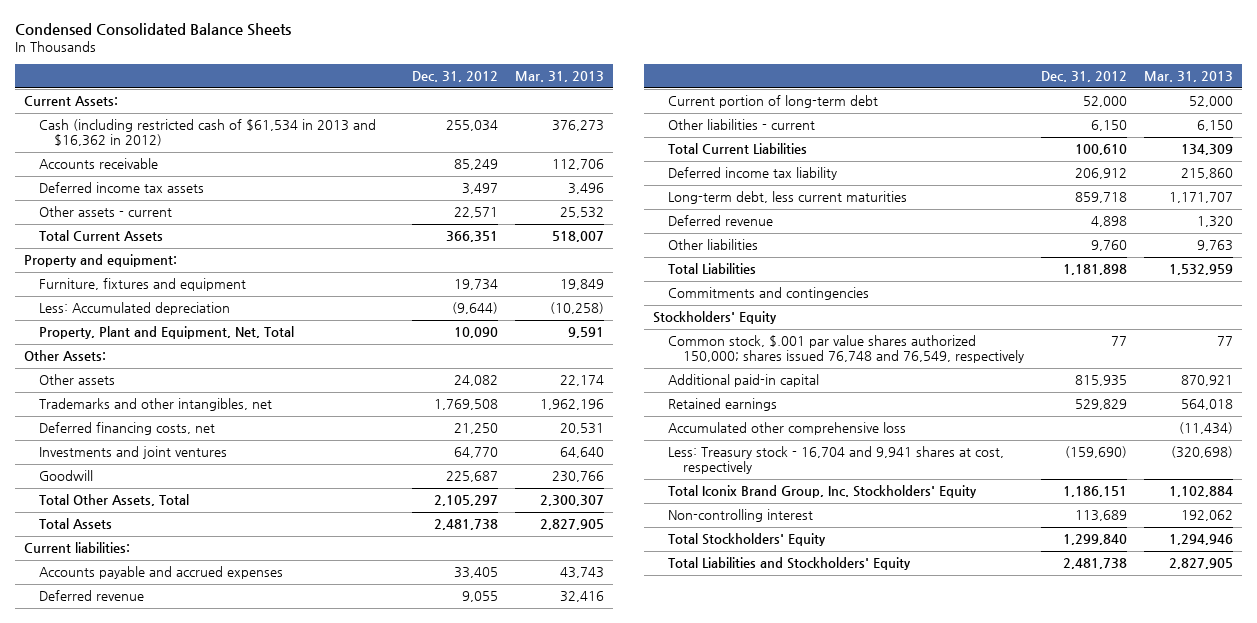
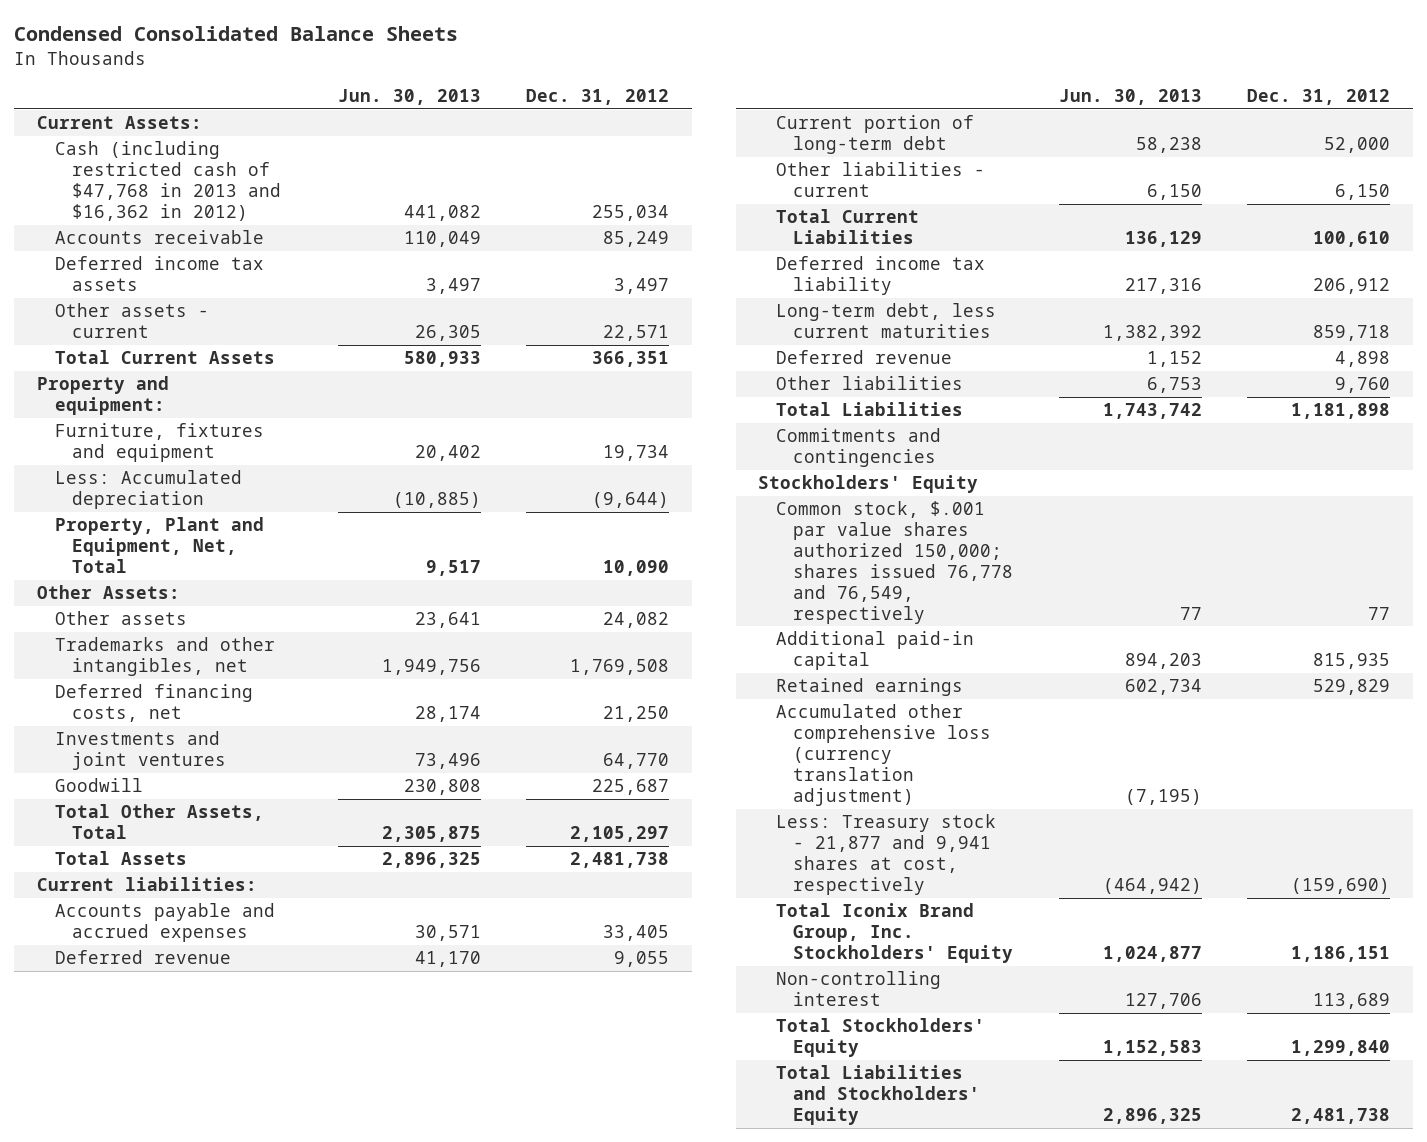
- | Dec. 31, 2012 | Mar. 31, 2013
+ | Jun. 30, 2013 | Dec. 31, 2012
- Cash (including restricted cash of $61,534 in 2013 and $16,362 in 2012) | 255,034 | 376,273
+ Cash (including restricted cash of $47,768 in 2013 and $16,362 in 2012) | 441,082 | 255,034
- Common stock, $.001 par value shares authorized 150,000; shares issued 76,748 and 76,549, respectively | 77 | 77
+ Common stock, $.001 par value shares authorized 150,000; shares issued 76,778 and 76,549, respectively | 77 | 77
- Accumulated other comprehensive loss | | (11,434)
- Less: Treasury stock - 16,704 and 9,941 shares at cost, respectively | (159,690) | (320,698)
+ Accumulated other comprehensive loss (currency translation adjustment) | (7,195) |
+ Less: Treasury stock - 21,877 and 9,941 shares at cost, respectively | (464,942) | (159,690)

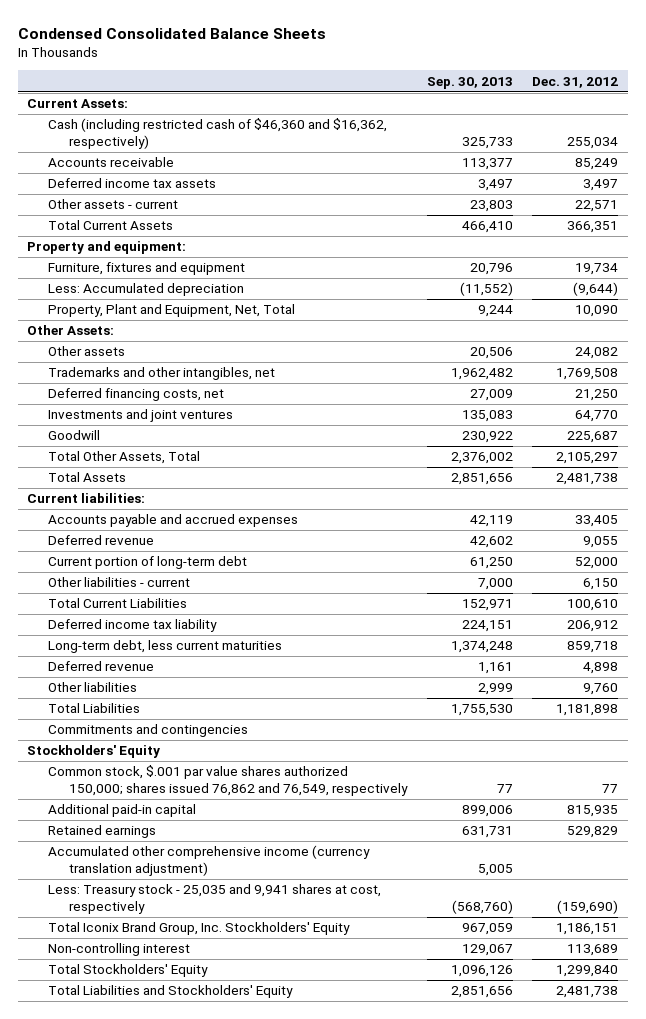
- | Jun. 30, 2013 | Dec. 31, 2012
+ | Sep. 30, 2013 | Dec. 31, 2012
- Cash (including restricted cash of $47,768 in 2013 and $16,362 in 2012) | 441,082 | 255,034
+ Cash (including restricted cash of $46,360 and $16,362, respectively) | 325,733 | 255,034
- Common stock, $.001 par value shares authorized 150,000; shares issued 76,778 and 76,549, respectively | 77 | 77
+ Common stock, $.001 par value shares authorized 150,000; shares issued 76,862 and 76,549, respectively | 77 | 77
- Accumulated other comprehensive loss (currency translation adjustment) | (7,195) |
- Less: Treasury stock - 21,877 and 9,941 shares at cost, respectively | (464,942) | (159,690)
+ Accumulated other comprehensive income (currency translation adjustment) | 5,005 |
+ Less: Treasury stock - 25,035 and 9,941 shares at cost, respectively | (568,760) | (159,690)

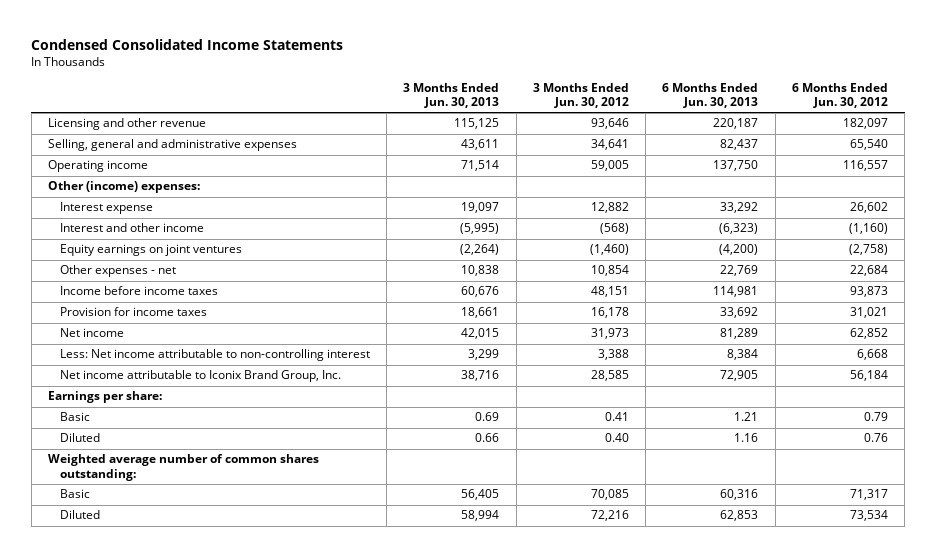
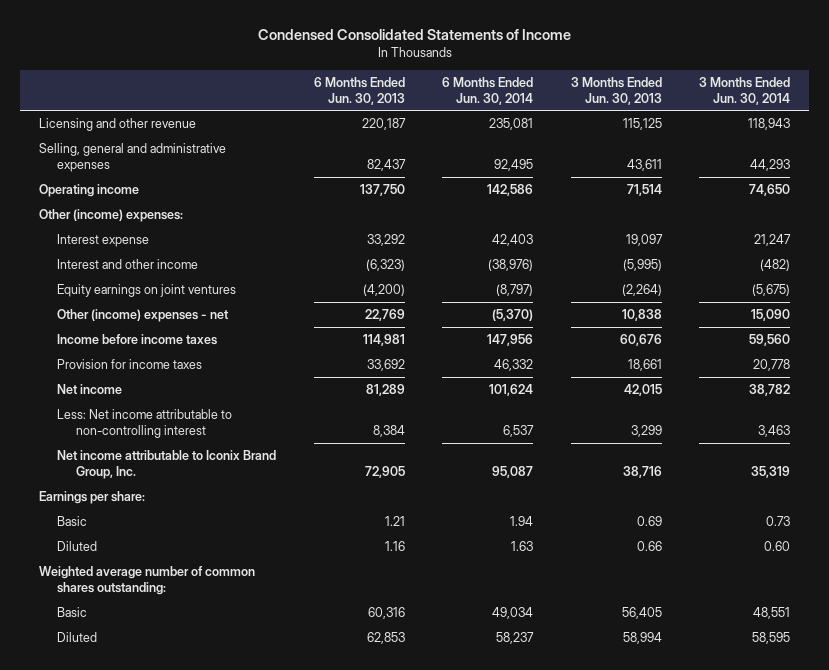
- Condensed Consolidated Income Statements
+ Condensed Consolidated Statements of Income
- | 3 Months Ended Jun. 30, 2013 | 3 Months Ended Jun. 30, 2012 | 6 Months Ended Jun. 30, 2013 | 6 Months Ended Jun. 30, 2012
+ | 6 Months Ended Jun. 30, 2013 | 6 Months Ended Jun. 30, 2014 | 3 Months Ended Jun. 30, 2013 | 3 Months Ended Jun. 30, 2014
- Other expenses - net | 10,838 | 10,854 | 22,769 | 22,684
+ Other (income) expenses - net | 22,769 | (5,370) | 10,838 | 15,090

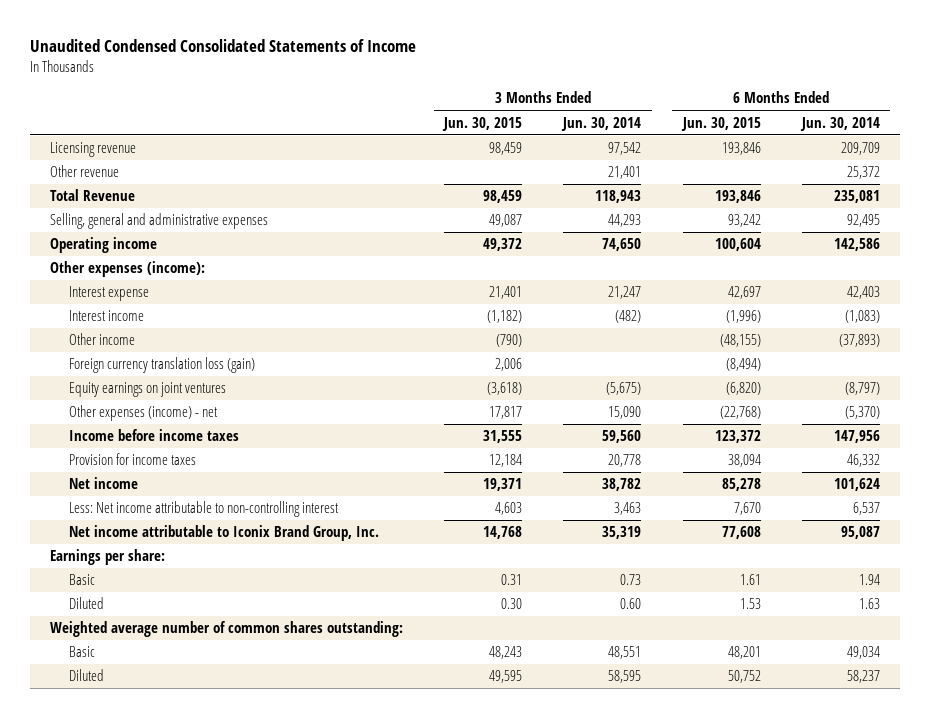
- Condensed Consolidated Statements of Income
+ Unaudited Condensed Consolidated Statements of Income
- | 6 Months Ended Jun. 30, 2013 | 6 Months Ended Jun. 30, 2014 | 3 Months Ended Jun. 30, 2013 | 3 Months Ended Jun. 30, 2014
+ | 3 Months Ended Jun. 30, 2015 | 3 Months Ended Jun. 30, 2014 | 6 Months Ended Jun. 30, 2015 | 6 Months Ended Jun. 30, 2014
- Licensing and other revenue | 220,187 | 235,081 | 115,125 | 118,943
+ Licensing revenue | 98,459 | 97,542 | 193,846 | 209,709
+ Other revenue | | 21,401 | | 25,372
+ Total Revenue | 98,459 | 118,943 | 193,846 | 235,081
- Other (income) expenses:
+ Other expenses (income):
- Interest and other income | (6,323) | (38,976) | (5,995) | (482)
+ Interest income | (1,182) | (482) | (1,996) | (1,083)
+ Other income | (790) | | (48,155) | (37,893)
+ Foreign currency translation loss (gain) | 2,006 | | (8,494) |
- Other (income) expenses - net | 22,769 | (5,370) | 10,838 | 15,090
+ Other expenses (income) - net | 17,817 | 15,090 | (22,768) | (5,370)

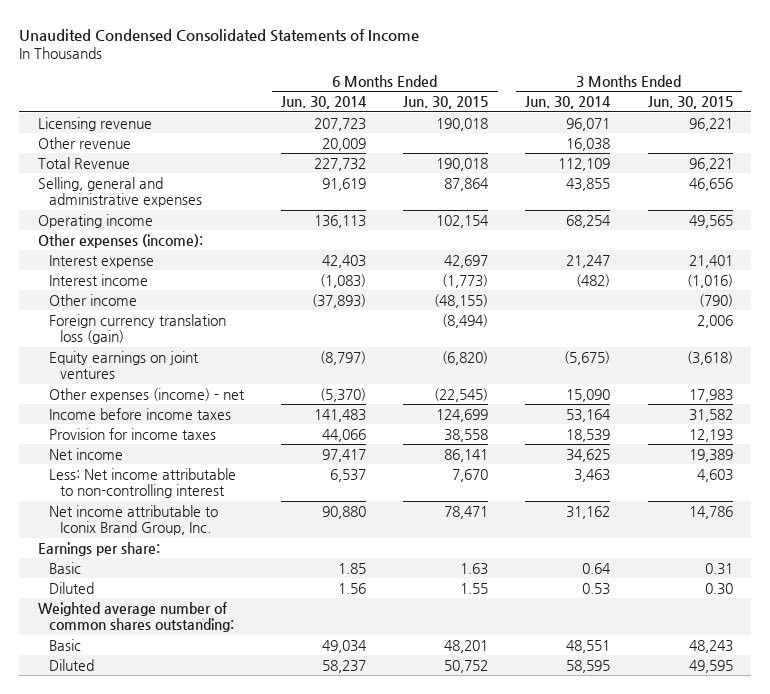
- | 3 Months Ended Jun. 30, 2015 | 3 Months Ended Jun. 30, 2014 | 6 Months Ended Jun. 30, 2015 | 6 Months Ended Jun. 30, 2014
+ | 6 Months Ended Jun. 30, 2014 | 6 Months Ended Jun. 30, 2015 | 3 Months Ended Jun. 30, 2014 | 3 Months Ended Jun. 30, 2015
- Licensing revenue | 98,459 | 97,542 | 193,846 | 209,709
- Other revenue | | 21,401 | | 25,372
- Total Revenue | 98,459 | 118,943 | 193,846 | 235,081
- Selling, general and administrative expenses | 49,087 | 44,293 | 93,242 | 92,495
- Operating income | 49,372 | 74,650 | 100,604 | 142,586
+ Licensing revenue | 207,723 | 190,018 | 96,071 | 96,221
+ Other revenue | 20,009 | | 16,038 |
+ Total Revenue | 227,732 | 190,018 | 112,109 | 96,221
+ Selling, general and administrative expenses | 91,619 | 87,864 | 43,855 | 46,656
+ Operating income | 136,113 | 102,154 | 68,254 | 49,565
- Interest income | (1,182) | (482) | (1,996) | (1,083)
+ Interest income | (1,083) | (1,773) | (482) | (1,016)
- Other expenses (income) - net | 17,817 | 15,090 | (22,768) | (5,370)
- Income before income taxes | 31,555 | 59,560 | 123,372 | 147,956
- Provision for income taxes | 12,184 | 20,778 | 38,094 | 46,332
- Net income | 19,371 | 38,782 | 85,278 | 101,624
+ Other expenses (income) - net | (5,370) | (22,545) | 15,090 | 17,983
+ Income before income taxes | 141,483 | 124,699 | 53,164 | 31,582
+ Provision for income taxes | 44,066 | 38,558 | 18,539 | 12,193
+ Net income | 97,417 | 86,141 | 34,625 | 19,389
- Net income attributable to Iconix Brand Group, Inc. | 14,768 | 35,319 | 77,608 | 95,087
+ Net income attributable to Iconix Brand Group, Inc. | 90,880 | 78,471 | 31,162 | 14,786
- Basic | 0.31 | 0.73 | 1.61 | 1.94
- Diluted | 0.30 | 0.60 | 1.53 | 1.63
+ Basic | 1.85 | 1.63 | 0.64 | 0.31
+ Diluted | 1.56 | 1.55 | 0.53 | 0.30

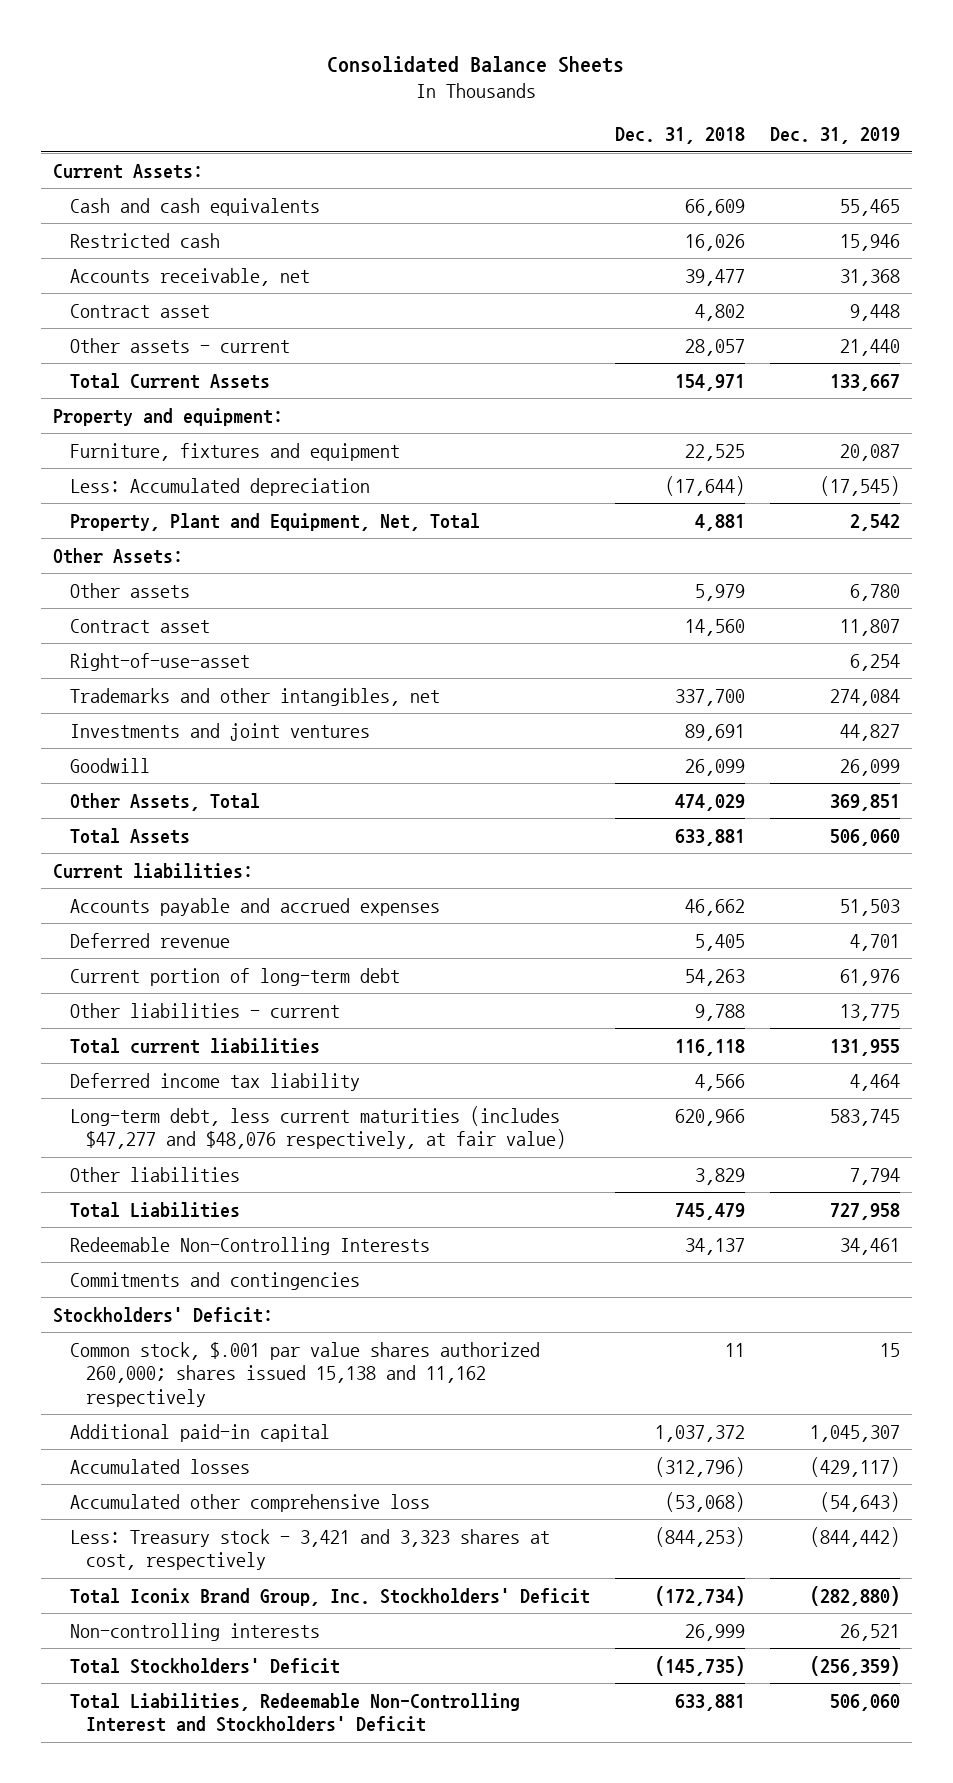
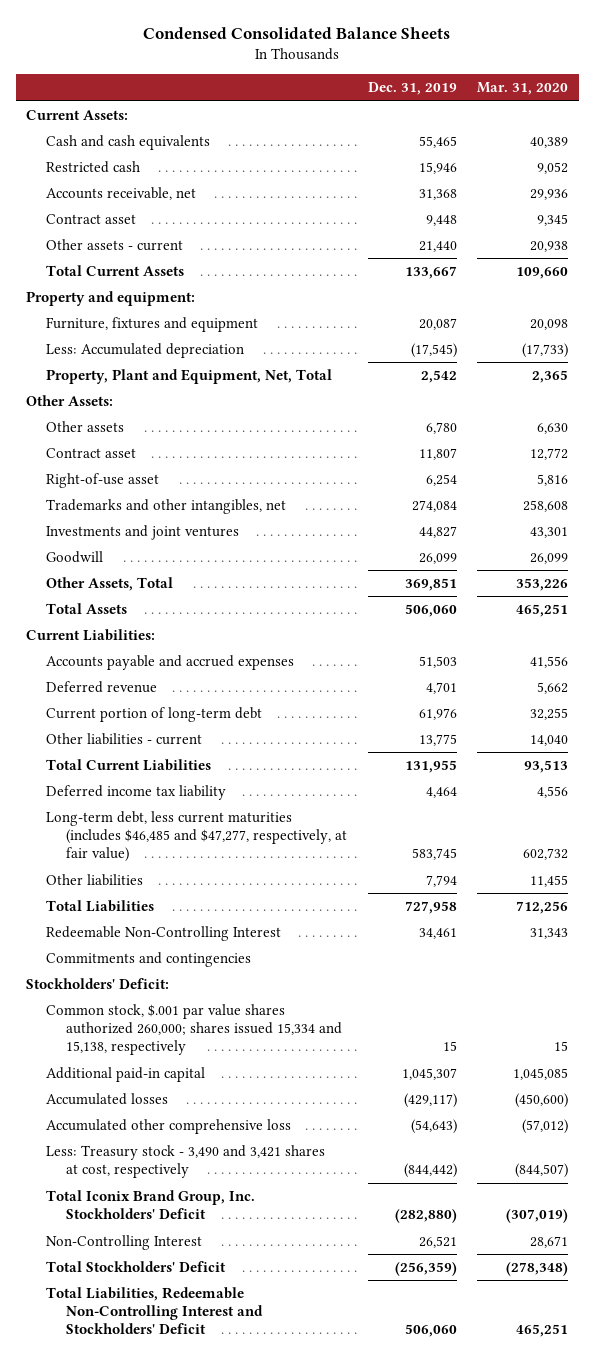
- Consolidated Balance Sheets
+ Condensed Consolidated Balance Sheets
- | Dec. 31, 2018 | Dec. 31, 2019
+ | Dec. 31, 2019 | Mar. 31, 2020
- Right-of-use-asset | | 6,254
+ Right-of-use asset | 6,254 | 5,816
- Current liabilities:
+ Current Liabilities:
- Total current liabilities | 116,118 | 131,955
+ Total Current Liabilities | 131,955 | 93,513
- Long-term debt, less current maturities (includes $47,277 and $48,076 respectively, at fair value) | 620,966 | 583,745
+ Long-term debt, less current maturities (includes $46,485 and $47,277, respectively, at fair value) | 583,745 | 602,732
- Redeemable Non-Controlling Interests | 34,137 | 34,461
+ Redeemable Non-Controlling Interest | 34,461 | 31,343
- Common stock, $.001 par value shares authorized 260,000; shares issued 15,138 and 11,162 respectively | 11 | 15
+ Common stock, $.001 par value shares authorized 260,000; shares issued 15,334 and 15,138, respectively | 15 | 15
- Less: Treasury stock - 3,421 and 3,323 shares at cost, respectively | (844,253) | (844,442)
+ Less: Treasury stock - 3,490 and 3,421 shares at cost, respectively | (844,442) | (844,507)
- Non-controlling interests | 26,999 | 26,521
+ Non-Controlling Interest | 26,521 | 28,671

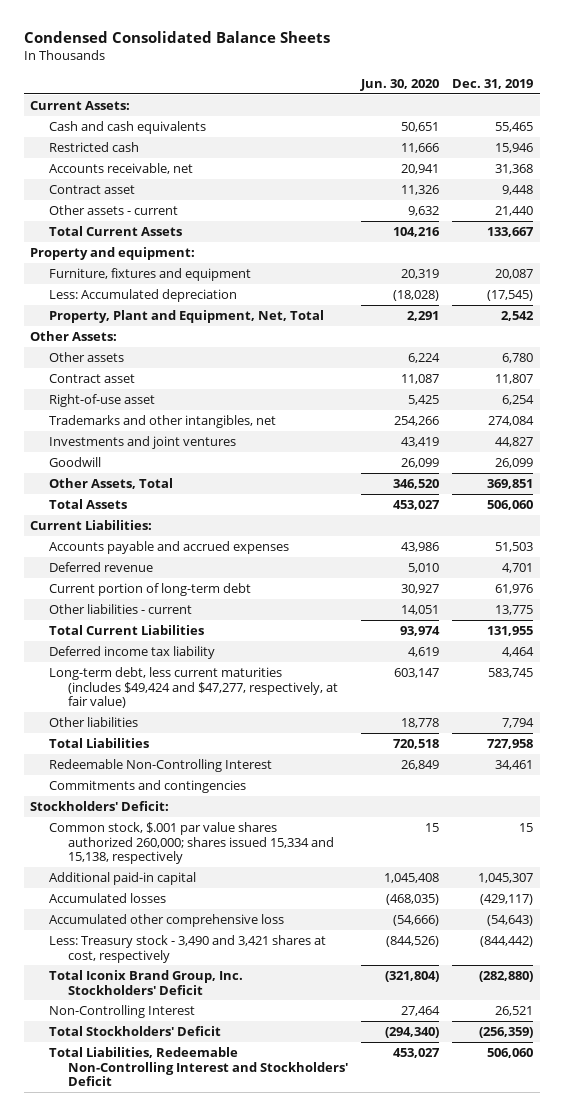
- | Dec. 31, 2019 | Mar. 31, 2020
+ | Jun. 30, 2020 | Dec. 31, 2019
- Long-term debt, less current maturities (includes $46,485 and $47,277, respectively, at fair value) | 583,745 | 602,732
+ Long-term debt, less current maturities (includes $49,424 and $47,277, respectively, at fair value) | 603,147 | 583,745

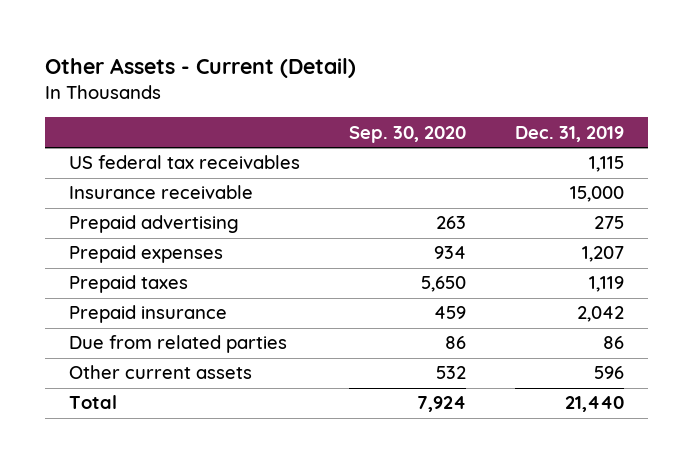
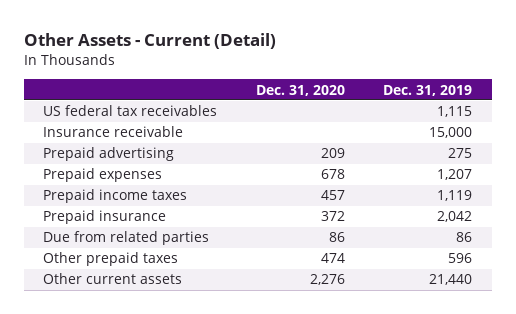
- | Sep. 30, 2020 | Dec. 31, 2019
+ | Dec. 31, 2020 | Dec. 31, 2019
- Prepaid taxes | 5,650 | 1,119
+ Prepaid income taxes | 457 | 1,119
- Other current assets | 532 | 596
- Total | 7,924 | 21,440
+ Other prepaid taxes | 474 | 596
+ Other current assets | 2,276 | 21,440

